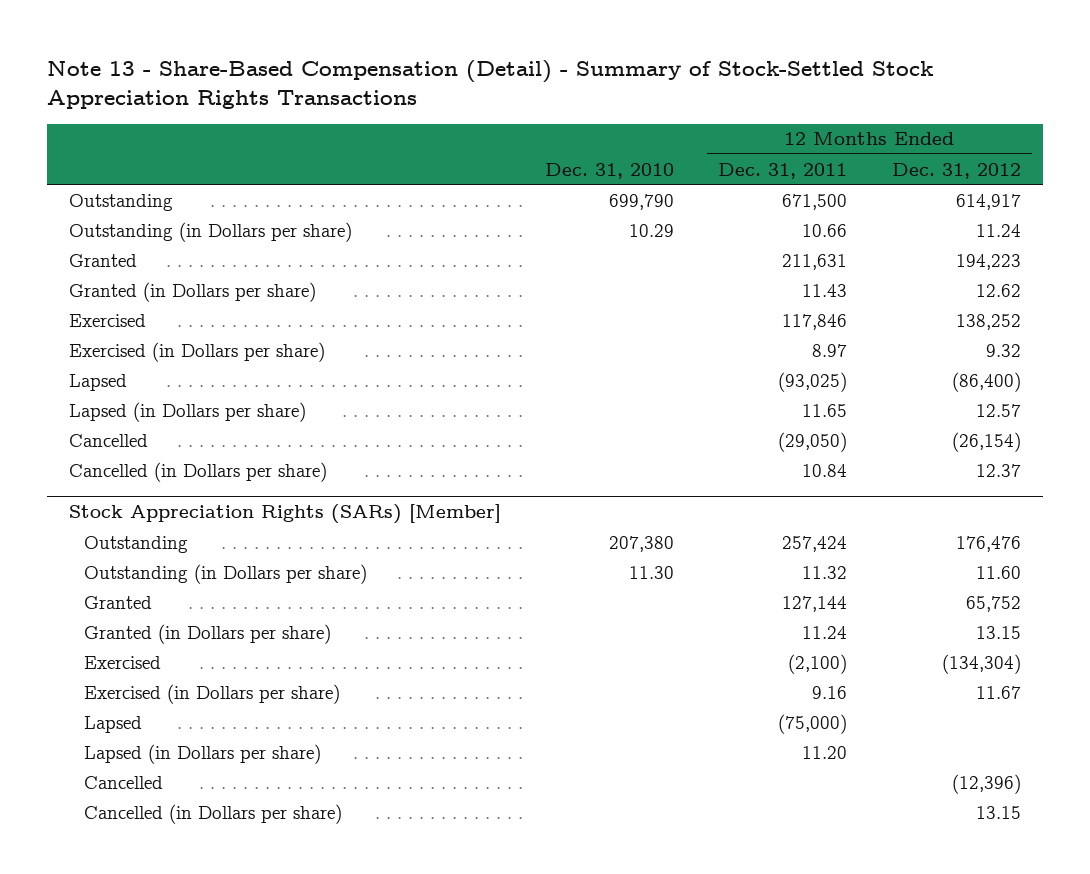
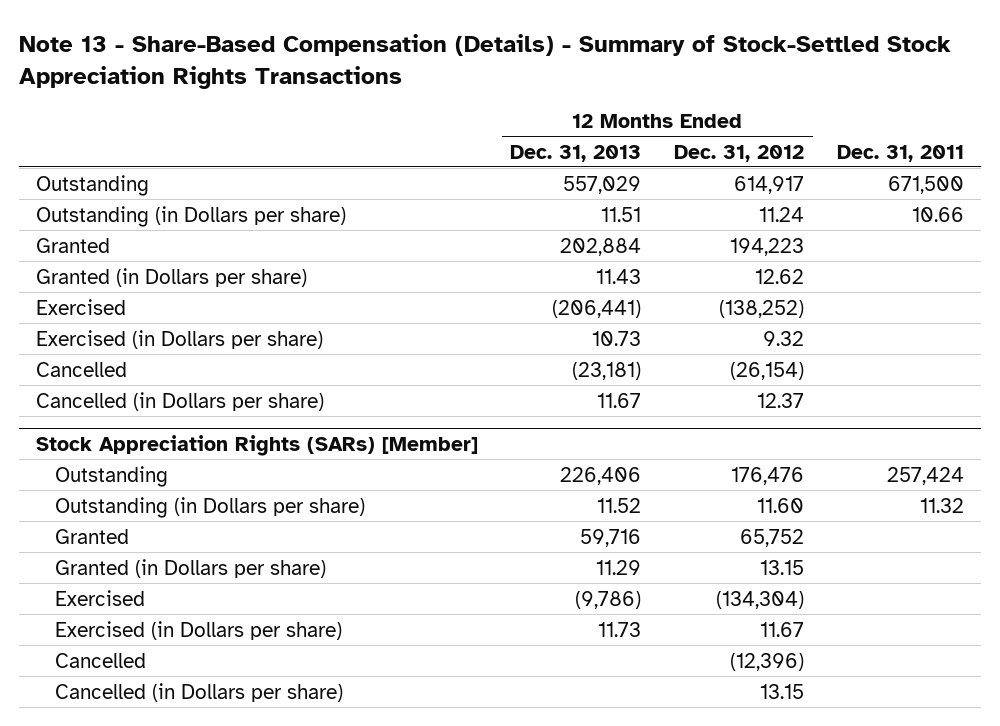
- Note 13 - Share-Based Compensation (Detail) - Summary of Stock-Settled Stock Appreciation Rights Transactions
+ Note 13 - Share-Based Compensation (Details) - Summary of Stock-Settled Stock Appreciation Rights Transactions
- | Dec. 31, 2010 | 12 Months Ended Dec. 31, 2011 | 12 Months Ended Dec. 31, 2012
+ | 12 Months Ended Dec. 31, 2013 | 12 Months Ended Dec. 31, 2012 | Dec. 31, 2011
- Exercised | | 117,846 | 138,252
+ Exercised | (206,441) | (138,252) |
- Lapsed | | (93,025) | (86,400)
- Lapsed (in Dollars per share) | | 11.65 | 12.57
@ Stock Appreciation Rights (SARs) [Member]
- Lapsed | | (75,000) |
- Lapsed (in Dollars per share) | | 11.20 |

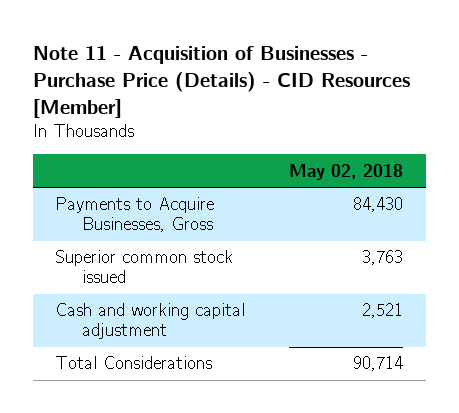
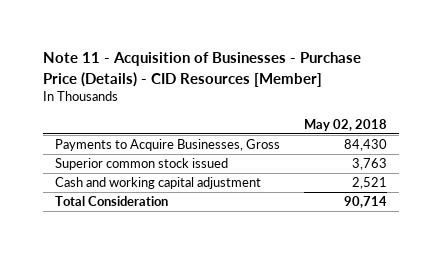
- Total Considerations | 90,714
+ Total Consideration | 90,714

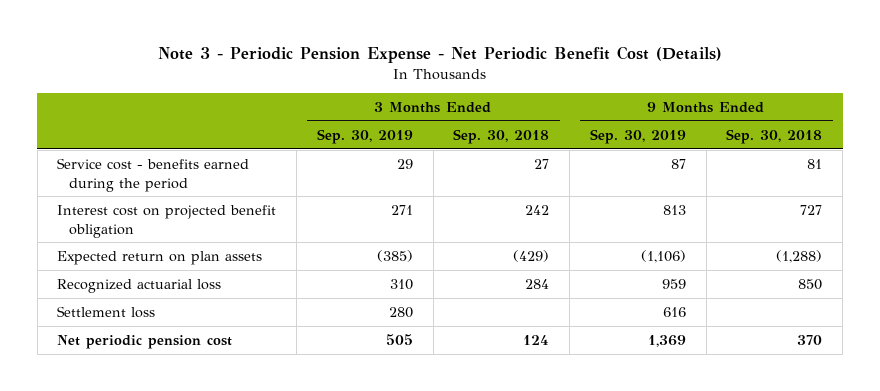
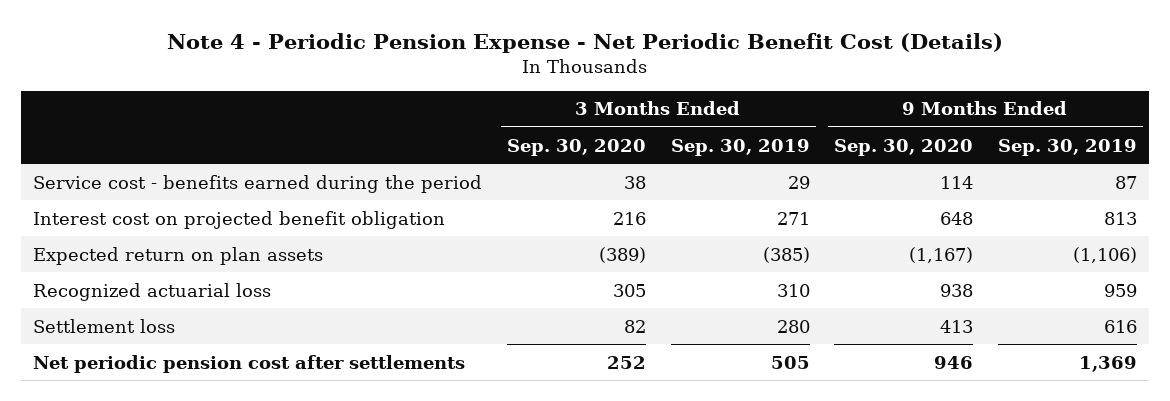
- Note 3 - Periodic Pension Expense - Net Periodic Benefit Cost (Details)
+ Note 4 - Periodic Pension Expense - Net Periodic Benefit Cost (Details)
- | 3 Months Ended Sep. 30, 2019 | 3 Months Ended Sep. 30, 2018 | 9 Months Ended Sep. 30, 2019 | 9 Months Ended Sep. 30, 2018
+ | 3 Months Ended Sep. 30, 2020 | 3 Months Ended Sep. 30, 2019 | 9 Months Ended Sep. 30, 2020 | 9 Months Ended Sep. 30, 2019
- Net periodic pension cost | 505 | 124 | 1,369 | 370
+ Net periodic pension cost after settlements | 252 | 505 | 946 | 1,369

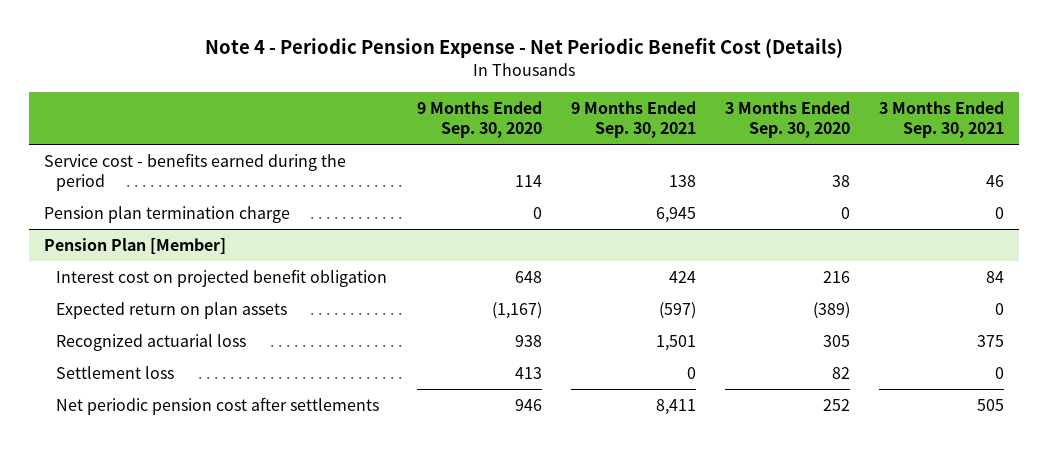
- | 3 Months Ended Sep. 30, 2020 | 3 Months Ended Sep. 30, 2019 | 9 Months Ended Sep. 30, 2020 | 9 Months Ended Sep. 30, 2019
+ | 9 Months Ended Sep. 30, 2020 | 9 Months Ended Sep. 30, 2021 | 3 Months Ended Sep. 30, 2020 | 3 Months Ended Sep. 30, 2021
+ Pension plan termination charge | 0 | 6,945 | 0 | 0
+ Pension Plan [Member]

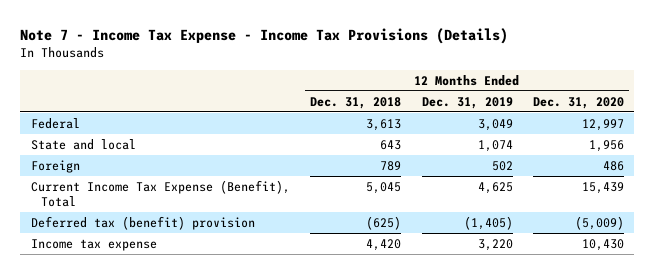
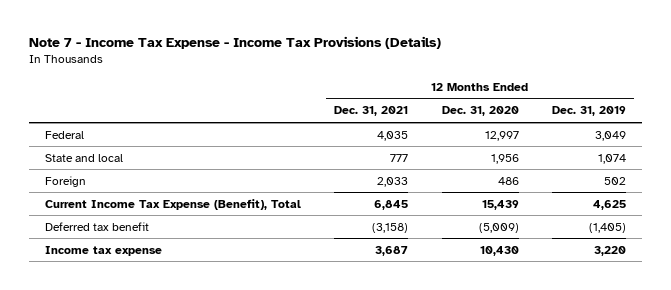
- | 12 Months Ended Dec. 31, 2018 | 12 Months Ended Dec. 31, 2019 | 12 Months Ended Dec. 31, 2020
+ | 12 Months Ended Dec. 31, 2021 | 12 Months Ended Dec. 31, 2020 | 12 Months Ended Dec. 31, 2019
- Deferred tax (benefit) provision | (625) | (1,405) | (5,009)
+ Deferred tax benefit | (3,158) | (5,009) | (1,405)

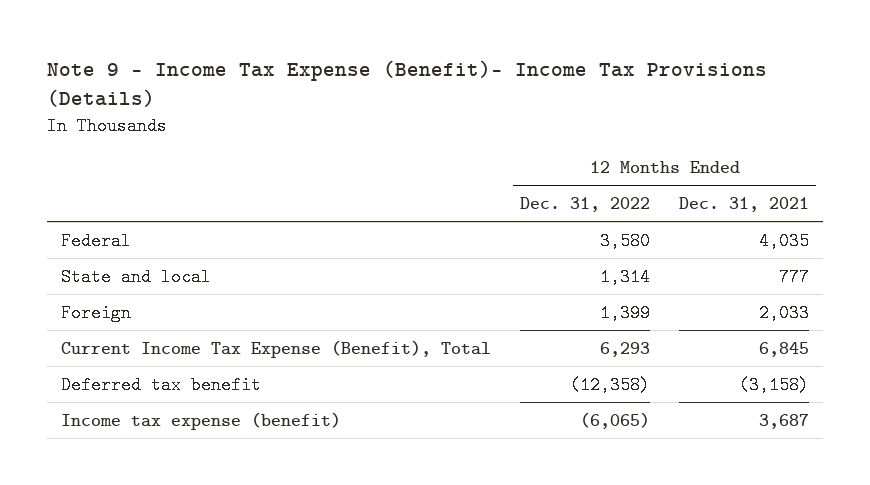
- Note 7 - Income Tax Expense - Income Tax Provisions (Details)
+ Note 9 - Income Tax Expense (Benefit)- Income Tax Provisions (Details)
- | 12 Months Ended Dec. 31, 2021 | 12 Months Ended Dec. 31, 2020 | 12 Months Ended Dec. 31, 2019
+ | 12 Months Ended Dec. 31, 2022 | 12 Months Ended Dec. 31, 2021
- Income tax expense | 3,687 | 10,430 | 3,220
+ Income tax expense (benefit) | (6,065) | 3,687

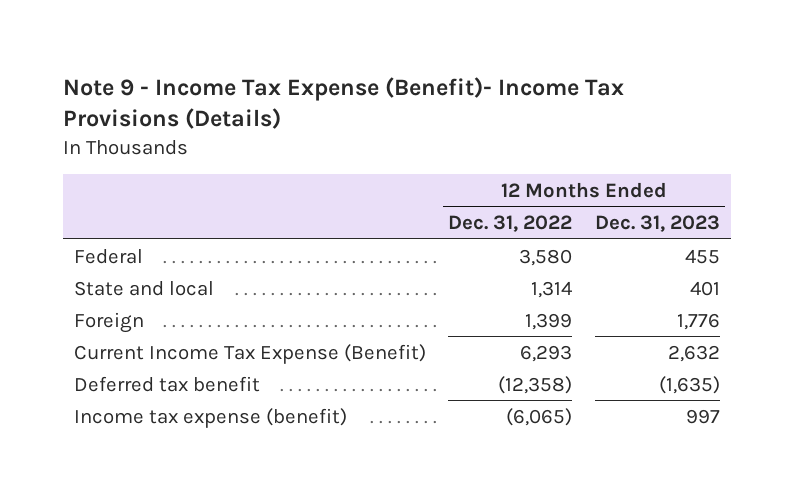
- | 12 Months Ended Dec. 31, 2022 | 12 Months Ended Dec. 31, 2021
+ | 12 Months Ended Dec. 31, 2022 | 12 Months Ended Dec. 31, 2023
- Current Income Tax Expense (Benefit), Total | 6,293 | 6,845
+ Current Income Tax Expense (Benefit) | 6,293 | 2,632

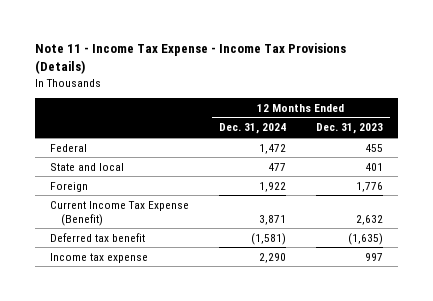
- Note 9 - Income Tax Expense (Benefit)- Income Tax Provisions (Details)
+ Note 11 - Income Tax Expense - Income Tax Provisions (Details)
- | 12 Months Ended Dec. 31, 2022 | 12 Months Ended Dec. 31, 2023
+ | 12 Months Ended Dec. 31, 2024 | 12 Months Ended Dec. 31, 2023
- Income tax expense (benefit) | (6,065) | 997
+ Income tax expense | 2,290 | 997

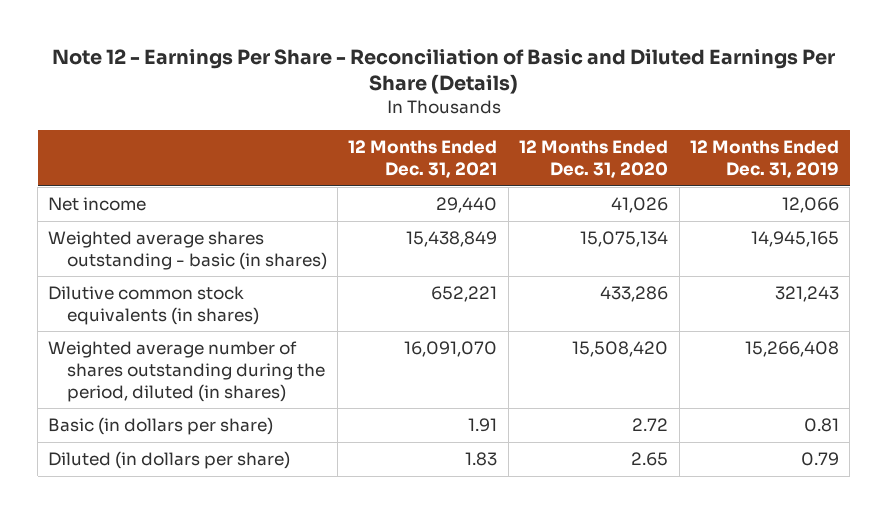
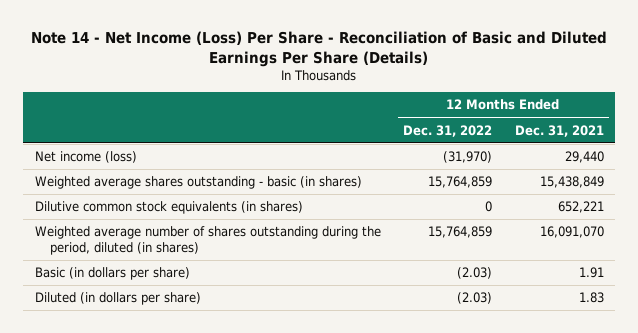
- Note 12 - Earnings Per Share - Reconciliation of Basic and Diluted Earnings Per Share (Details)
+ Note 14 - Net Income (Loss) Per Share - Reconciliation of Basic and Diluted Earnings Per Share (Details)
- | 12 Months Ended Dec. 31, 2021 | 12 Months Ended Dec. 31, 2020 | 12 Months Ended Dec. 31, 2019
+ | 12 Months Ended Dec. 31, 2022 | 12 Months Ended Dec. 31, 2021
- Net income | 29,440 | 41,026 | 12,066
+ Net income (loss) | (31,970) | 29,440

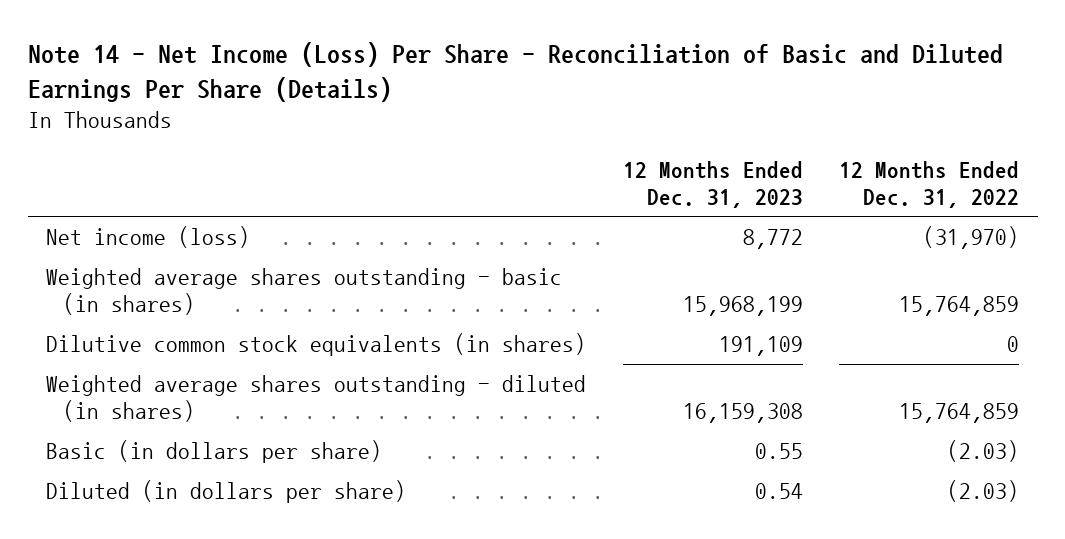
- | 12 Months Ended Dec. 31, 2022 | 12 Months Ended Dec. 31, 2021
+ | 12 Months Ended Dec. 31, 2023 | 12 Months Ended Dec. 31, 2022
- Weighted average number of shares outstanding during the period, diluted (in shares) | 15,764,859 | 16,091,070
+ Weighted average shares outstanding - diluted (in shares) | 16,159,308 | 15,764,859

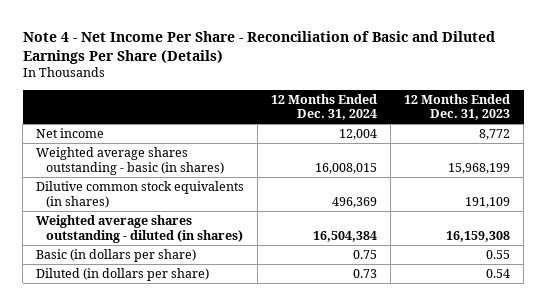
- Note 14 - Net Income (Loss) Per Share - Reconciliation of Basic and Diluted Earnings Per Share (Details)
+ Note 4 - Net Income Per Share - Reconciliation of Basic and Diluted Earnings Per Share (Details)
- | 12 Months Ended Dec. 31, 2023 | 12 Months Ended Dec. 31, 2022
+ | 12 Months Ended Dec. 31, 2024 | 12 Months Ended Dec. 31, 2023
- Net income (loss) | 8,772 | (31,970)
+ Net income | 12,004 | 8,772

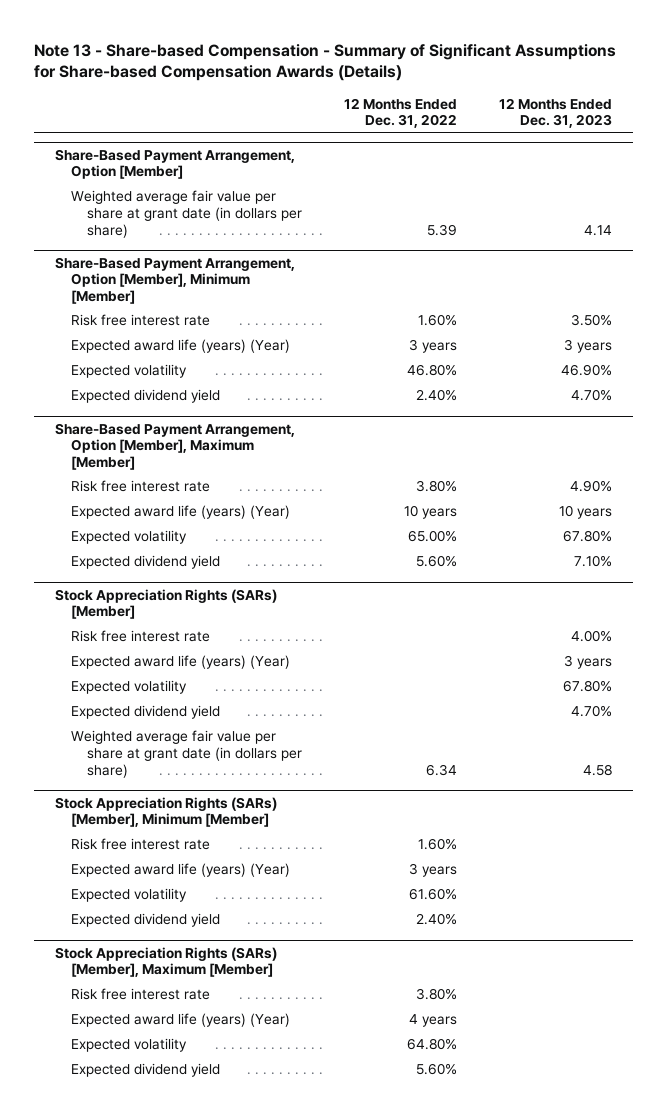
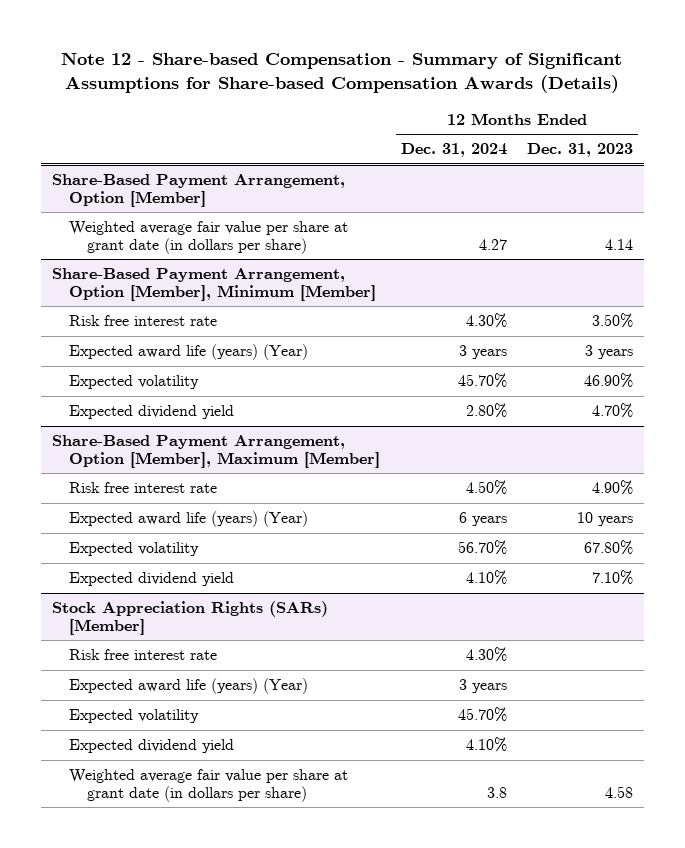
- Note 13 - Share-based Compensation - Summary of Significant Assumptions for Share-based Compensation Awards (Details)
+ Note 12 - Share-based Compensation - Summary of Significant Assumptions for Share-based Compensation Awards (Details)
- | 12 Months Ended Dec. 31, 2022 | 12 Months Ended Dec. 31, 2023
+ | 12 Months Ended Dec. 31, 2024 | 12 Months Ended Dec. 31, 2023
@ Stock Appreciation Rights (SARs) [Member]
- Risk free interest rate | | 4.00%
- Expected award life (years) (Year) | | 3 years
- Expected volatility | | 67.80%
- Expected dividend yield | | 4.70%
- Stock Appreciation Rights (SARs) [Member], Minimum [Member]
- Stock Appreciation Rights (SARs) [Member], Maximum [Member]
- Risk free interest rate | 3.80% |
- Expected award life (years) (Year) | 4 years |
- Expected volatility | 64.80% |
- Expected dividend yield | 5.60% |
@ Stock Appreciation Rights (SARs) [Member]
moved down: Weighted average fair value per share at grant date (in dollars per share) | 3.8 | 4.58

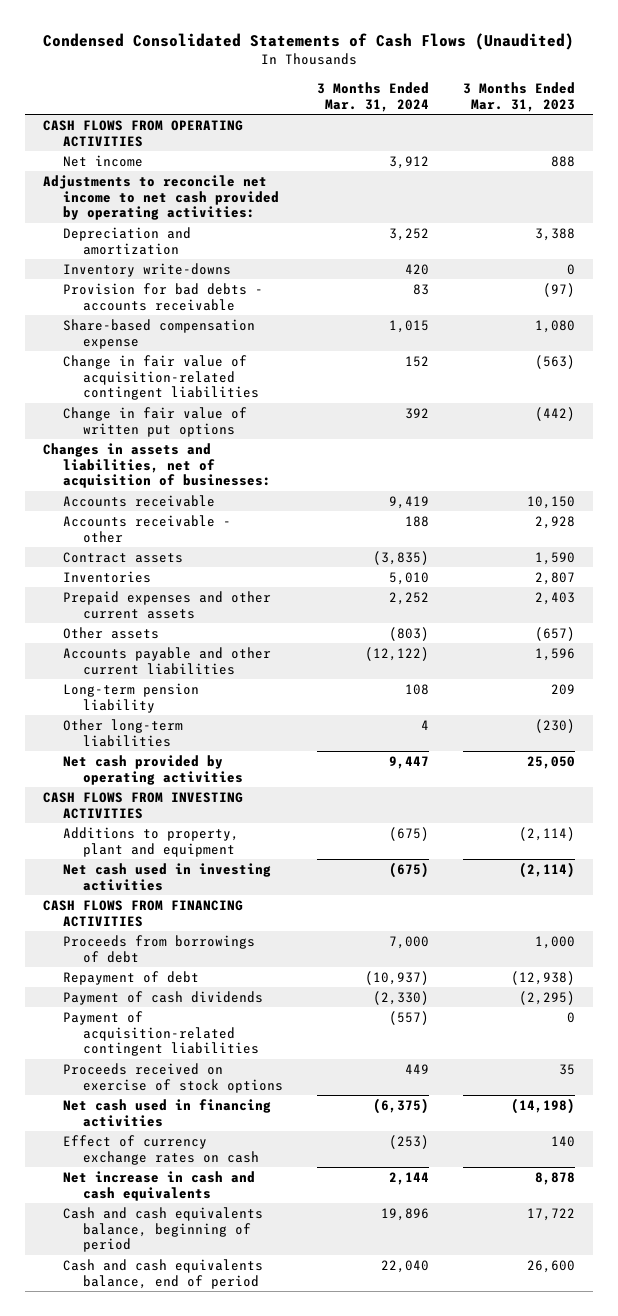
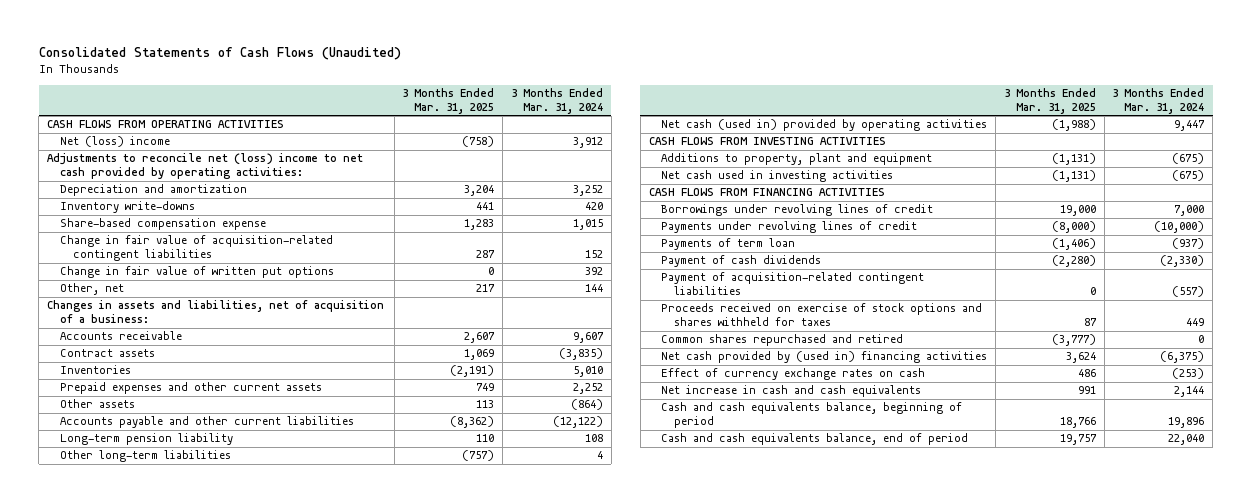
- Condensed Consolidated Statements of Cash Flows (Unaudited)
+ Consolidated Statements of Cash Flows (Unaudited)
- | 3 Months Ended Mar. 31, 2024 | 3 Months Ended Mar. 31, 2023
+ | 3 Months Ended Mar. 31, 2025 | 3 Months Ended Mar. 31, 2024
- Net income | 3,912 | 888
- Adjustments to reconcile net income to net cash provided by operating activities:
+ Net (loss) income | (758) | 3,912
+ Adjustments to reconcile net (loss) income to net cash provided by operating activities:
- Provision for bad debts - accounts receivable | 83 | (97)
- Changes in assets and liabilities, net of acquisition of businesses:
- Accounts receivable | 9,419 | 10,150
- Accounts receivable - other | 188 | 2,928
+ Other, net | 217 | 144
+ Changes in assets and liabilities, net of acquisition of a business:
+ Accounts receivable | 2,607 | 9,607
- Other assets | (803) | (657)
+ Other assets | 113 | (864)
- Net cash provided by operating activities | 9,447 | 25,050
+ Net cash (used in) provided by operating activities | (1,988) | 9,447
- Proceeds from borrowings of debt | 7,000 | 1,000
- Repayment of debt | (10,937) | (12,938)
+ Borrowings under revolving lines of credit | 19,000 | 7,000
+ Payments under revolving lines of credit | (8,000) | (10,000)
+ Payments of term loan | (1,406) | (937)
- Proceeds received on exercise of stock options | 449 | 35
- Net cash used in financing activities | (6,375) | (14,198)
+ Proceeds received on exercise of stock options and shares withheld for taxes | 87 | 449
+ Common shares repurchased and retired | (3,777) | 0
+ Net cash provided by (used in) financing activities | 3,624 | (6,375)

